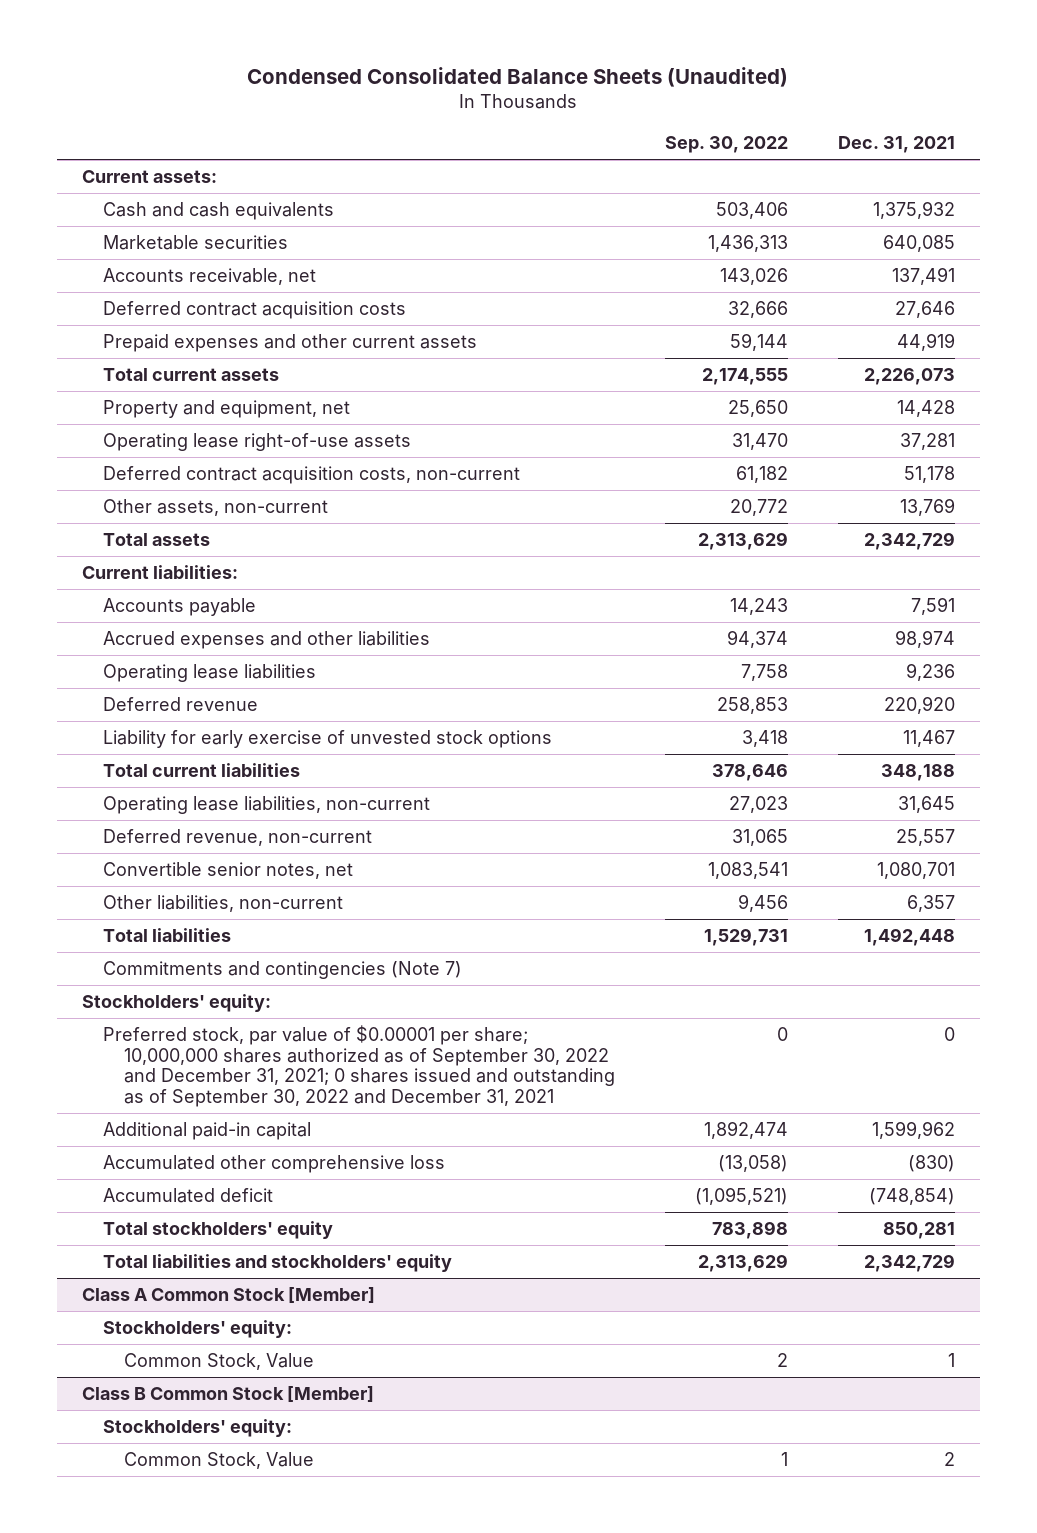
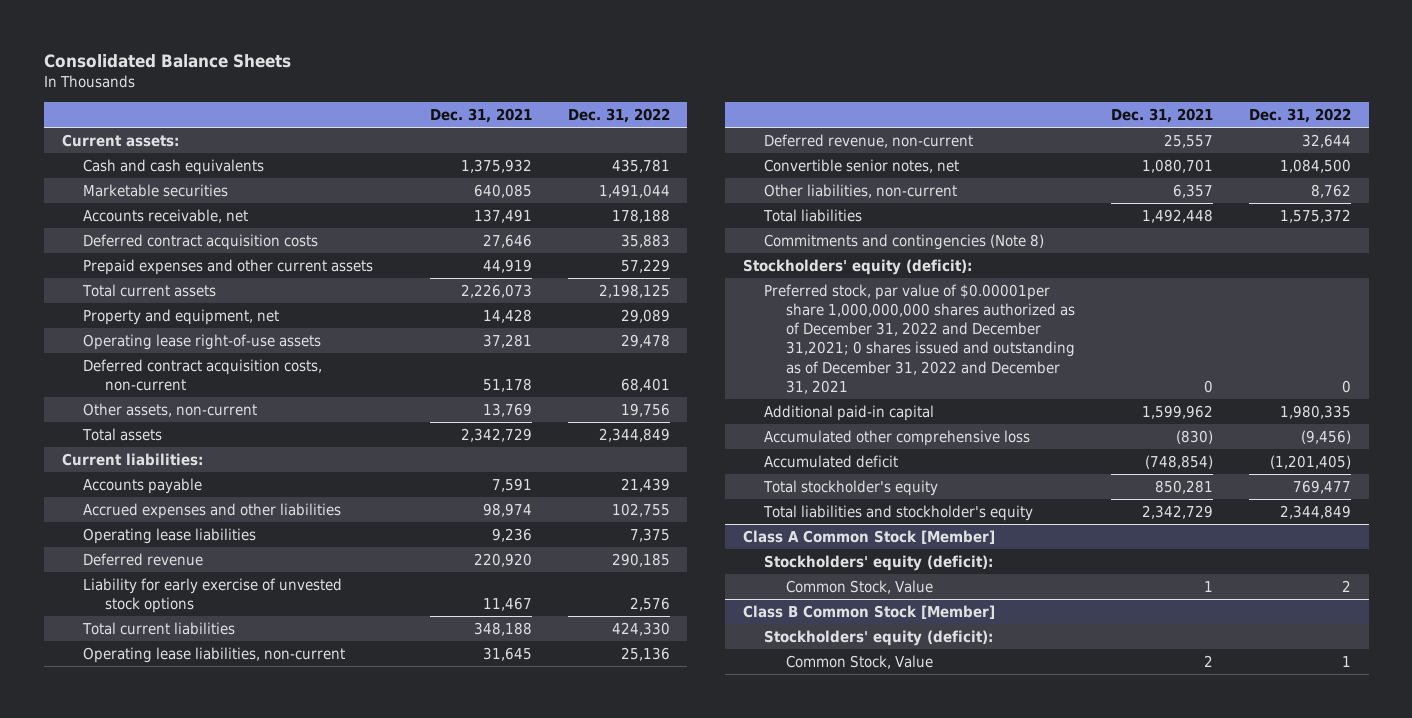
- Condensed Consolidated Balance Sheets (Unaudited)
+ Consolidated Balance Sheets
- | Sep. 30, 2022 | Dec. 31, 2021
+ | Dec. 31, 2021 | Dec. 31, 2022
- Commitments and contingencies (Note 7)
- Stockholders' equity:
- Preferred stock, par value of $0.00001 per share; 10,000,000 shares authorized as of September 30, 2022 and December 31, 2021; 0 shares issued and outstanding as of September 30, 2022 and December 31, 2021 | 0 | 0
+ Commitments and contingencies (Note 8)
+ Stockholders' equity (deficit):
+ Preferred stock, par value of $0.00001per share 1,000,000,000 shares authorized as of December 31, 2022 and December 31,2021; 0 shares issued and outstanding as of December 31, 2022 and December 31, 2021 | 0 | 0
- Total stockholders' equity | 783,898 | 850,281
- Total liabilities and stockholders' equity | 2,313,629 | 2,342,729
+ Total stockholder's equity | 850,281 | 769,477
+ Total liabilities and stockholder's equity | 2,342,729 | 2,344,849
@ Class A Common Stock [Member]
- Stockholders' equity:
+ Stockholders' equity (deficit):
@ Class B Common Stock [Member]
- Stockholders' equity:
+ Stockholders' equity (deficit):

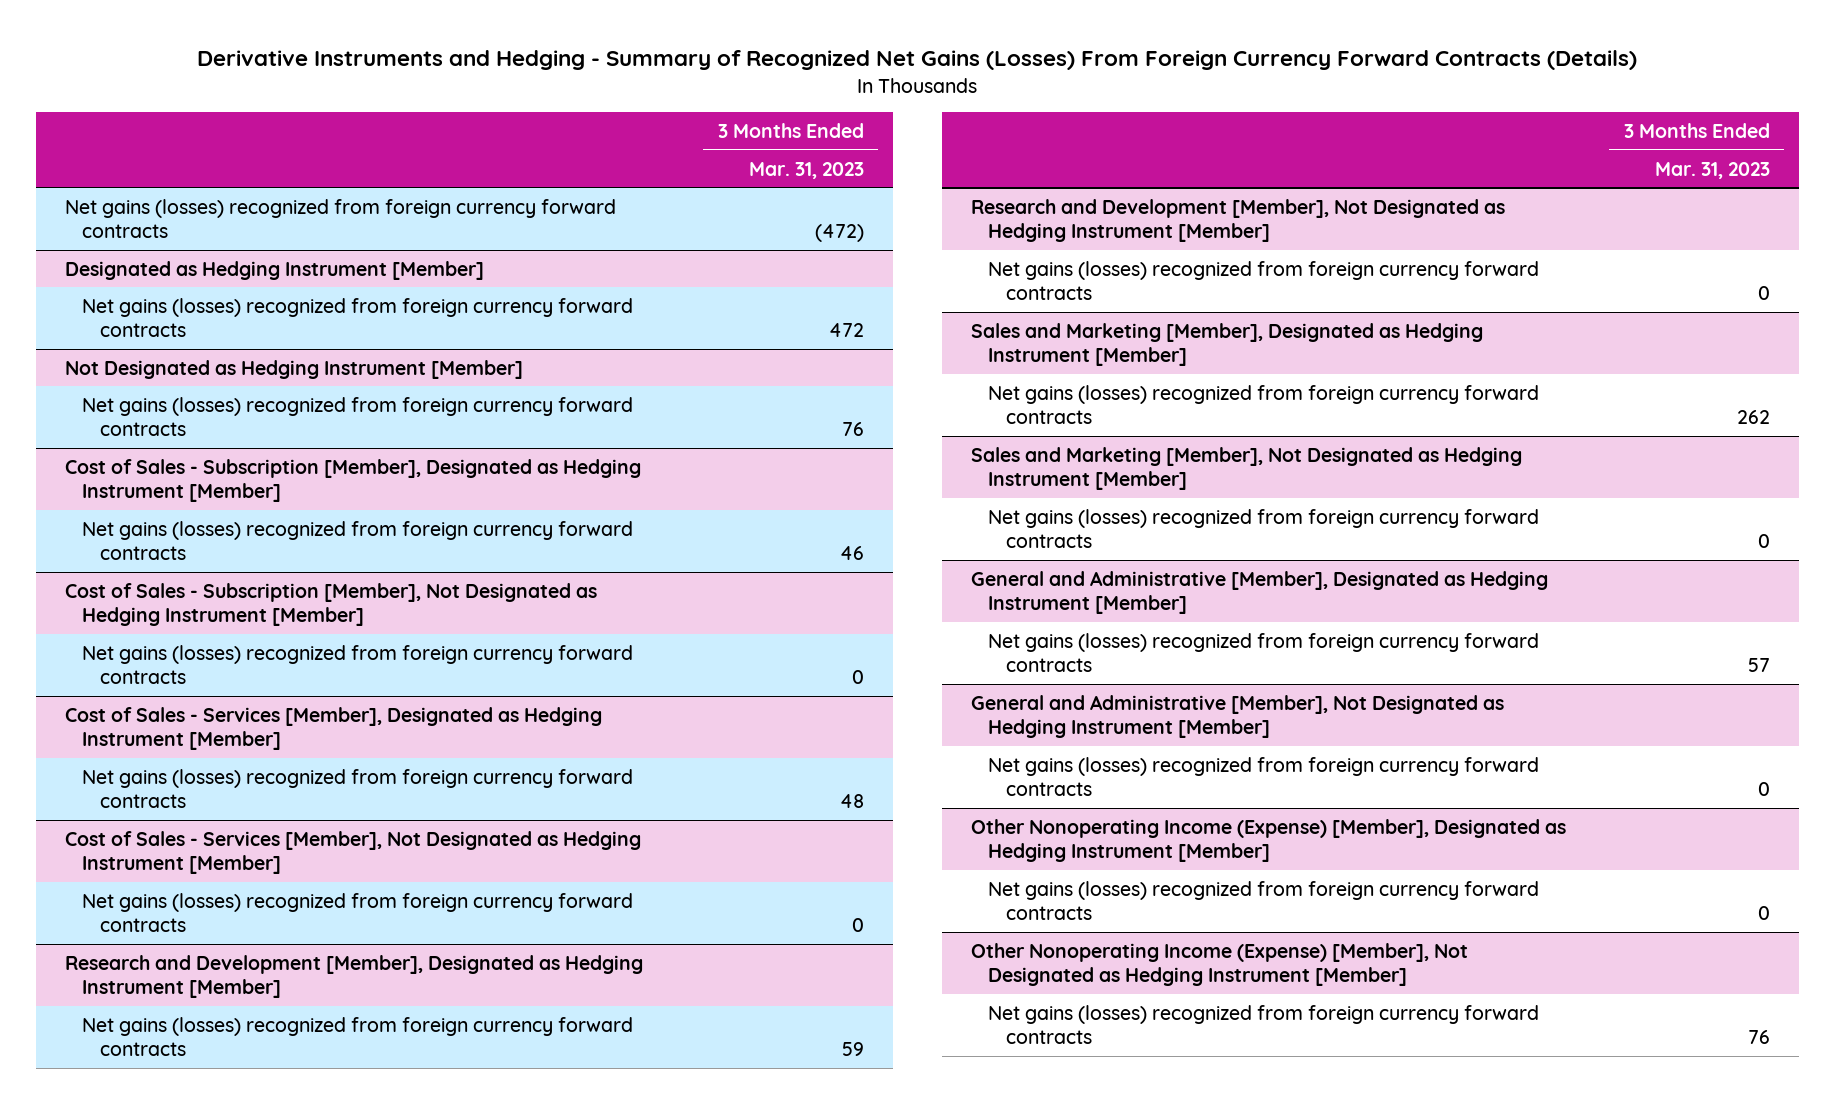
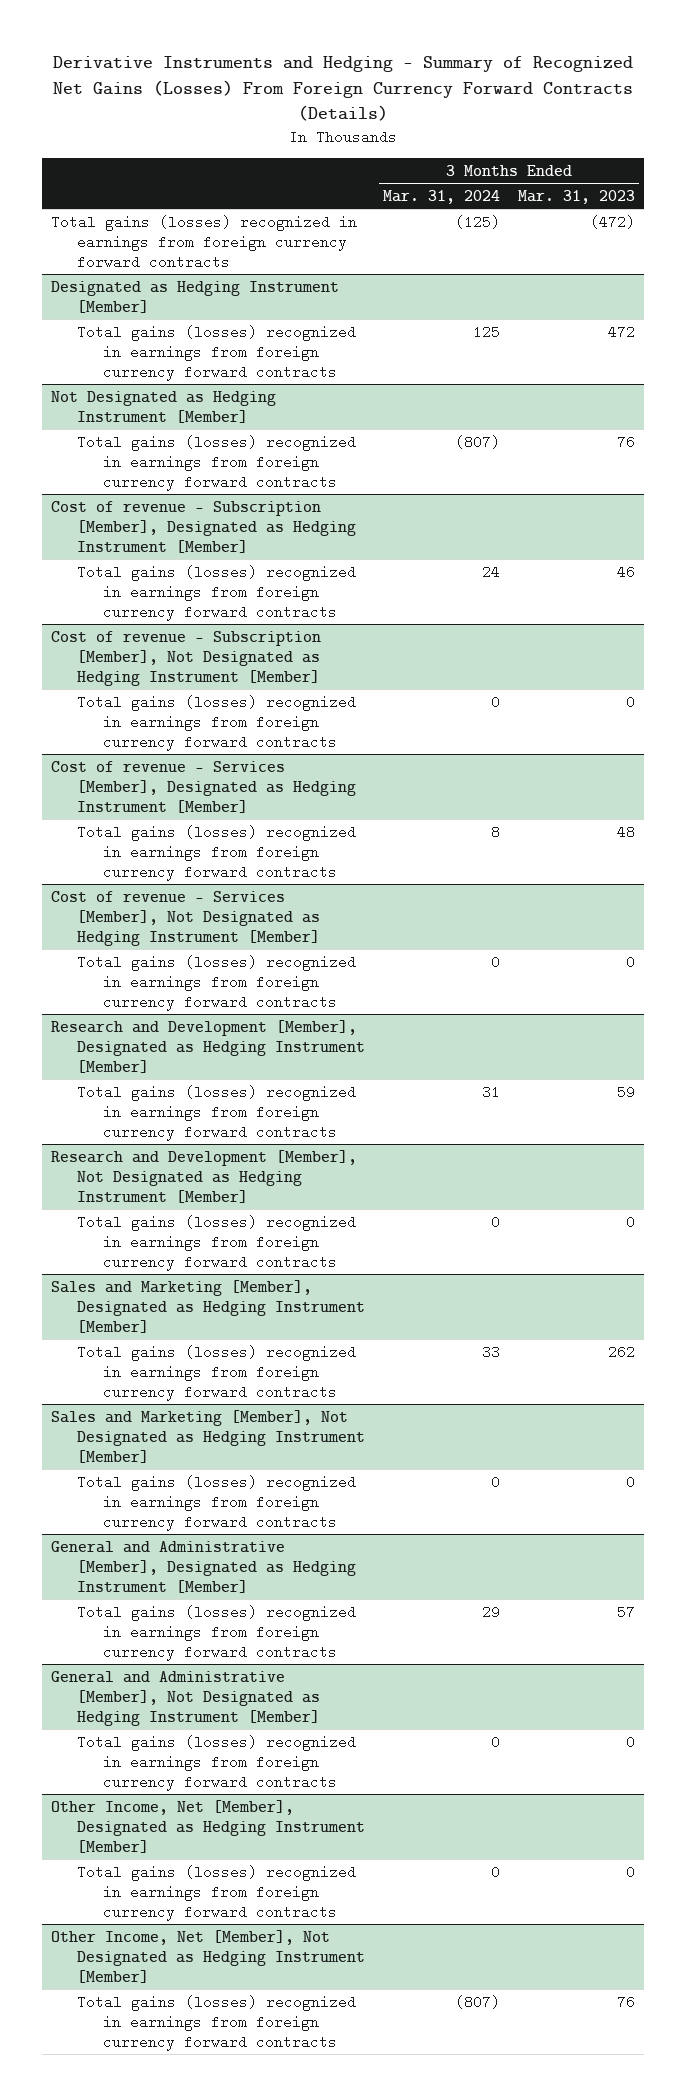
- | 3 Months Ended Mar. 31, 2023
+ | 3 Months Ended Mar. 31, 2024 | 3 Months Ended Mar. 31, 2023
- Net gains (losses) recognized from foreign currency forward contracts | (472)
+ Total gains (losses) recognized in earnings from foreign currency forward contracts | (125) | (472)
@ Designated as Hedging Instrument [Member]
- Net gains (losses) recognized from foreign currency forward contracts | 472
+ Total gains (losses) recognized in earnings from foreign currency forward contracts | 125 | 472
@ Not Designated as Hedging Instrument [Member]
- Net gains (losses) recognized from foreign currency forward contracts | 76
- Cost of Sales - Subscription [Member], Designated as Hedging Instrument [Member]
- Net gains (losses) recognized from foreign currency forward contracts | 46
- Cost of Sales - Subscription [Member], Not Designated as Hedging Instrument [Member]
- Net gains (losses) recognized from foreign currency forward contracts | 0
- Cost of Sales - Services [Member], Designated as Hedging Instrument [Member]
- Net gains (losses) recognized from foreign currency forward contracts | 48
- Cost of Sales - Services [Member], Not Designated as Hedging Instrument [Member]
- Net gains (losses) recognized from foreign currency forward contracts | 0
@ Not Designated as Hedging Instrument [Member]
+ Total gains (losses) recognized in earnings from foreign currency forward contracts | (807) | 76
+ Cost of revenue - Subscription [Member], Designated as Hedging Instrument [Member]
+ Total gains (losses) recognized in earnings from foreign currency forward contracts | 24 | 46
+ Cost of revenue - Subscription [Member], Not Designated as Hedging Instrument [Member]
+ Total gains (losses) recognized in earnings from foreign currency forward contracts | 0 | 0
+ Cost of revenue - Services [Member], Designated as Hedging Instrument [Member]
+ Total gains (losses) recognized in earnings from foreign currency forward contracts | 8 | 48
+ Cost of revenue - Services [Member], Not Designated as Hedging Instrument [Member]
+ Total gains (losses) recognized in earnings from foreign currency forward contracts | 0 | 0
@ Research and Development [Member], Designated as Hedging Instrument [Member]
- Net gains (losses) recognized from foreign currency forward contracts | 59
+ Total gains (losses) recognized in earnings from foreign currency forward contracts | 31 | 59
@ Research and Development [Member], Not Designated as Hedging Instrument [Member]
- Net gains (losses) recognized from foreign currency forward contracts | 0
+ Total gains (losses) recognized in earnings from foreign currency forward contracts | 0 | 0
@ Sales and Marketing [Member], Designated as Hedging Instrument [Member]
- Net gains (losses) recognized from foreign currency forward contracts | 262
+ Total gains (losses) recognized in earnings from foreign currency forward contracts | 33 | 262
@ Sales and Marketing [Member], Not Designated as Hedging Instrument [Member]
- Net gains (losses) recognized from foreign currency forward contracts | 0
+ Total gains (losses) recognized in earnings from foreign currency forward contracts | 0 | 0
@ General and Administrative [Member], Designated as Hedging Instrument [Member]
- Net gains (losses) recognized from foreign currency forward contracts | 57
+ Total gains (losses) recognized in earnings from foreign currency forward contracts | 29 | 57
@ General and Administrative [Member], Not Designated as Hedging Instrument [Member]
- Net gains (losses) recognized from foreign currency forward contracts | 0
- Other Nonoperating Income (Expense) [Member], Designated as Hedging Instrument [Member]
- Net gains (losses) recognized from foreign currency forward contracts | 0
- Other Nonoperating Income (Expense) [Member], Not Designated as Hedging Instrument [Member]
- Net gains (losses) recognized from foreign currency forward contracts | 76
@ General and Administrative [Member], Not Designated as Hedging Instrument [Member]
+ Total gains (losses) recognized in earnings from foreign currency forward contracts | 0 | 0
+ Other Income, Net [Member], Designated as Hedging Instrument [Member]
+ Total gains (losses) recognized in earnings from foreign currency forward contracts | 0 | 0
+ Other Income, Net [Member], Not Designated as Hedging Instrument [Member]
+ Total gains (losses) recognized in earnings from foreign currency forward contracts | (807) | 76

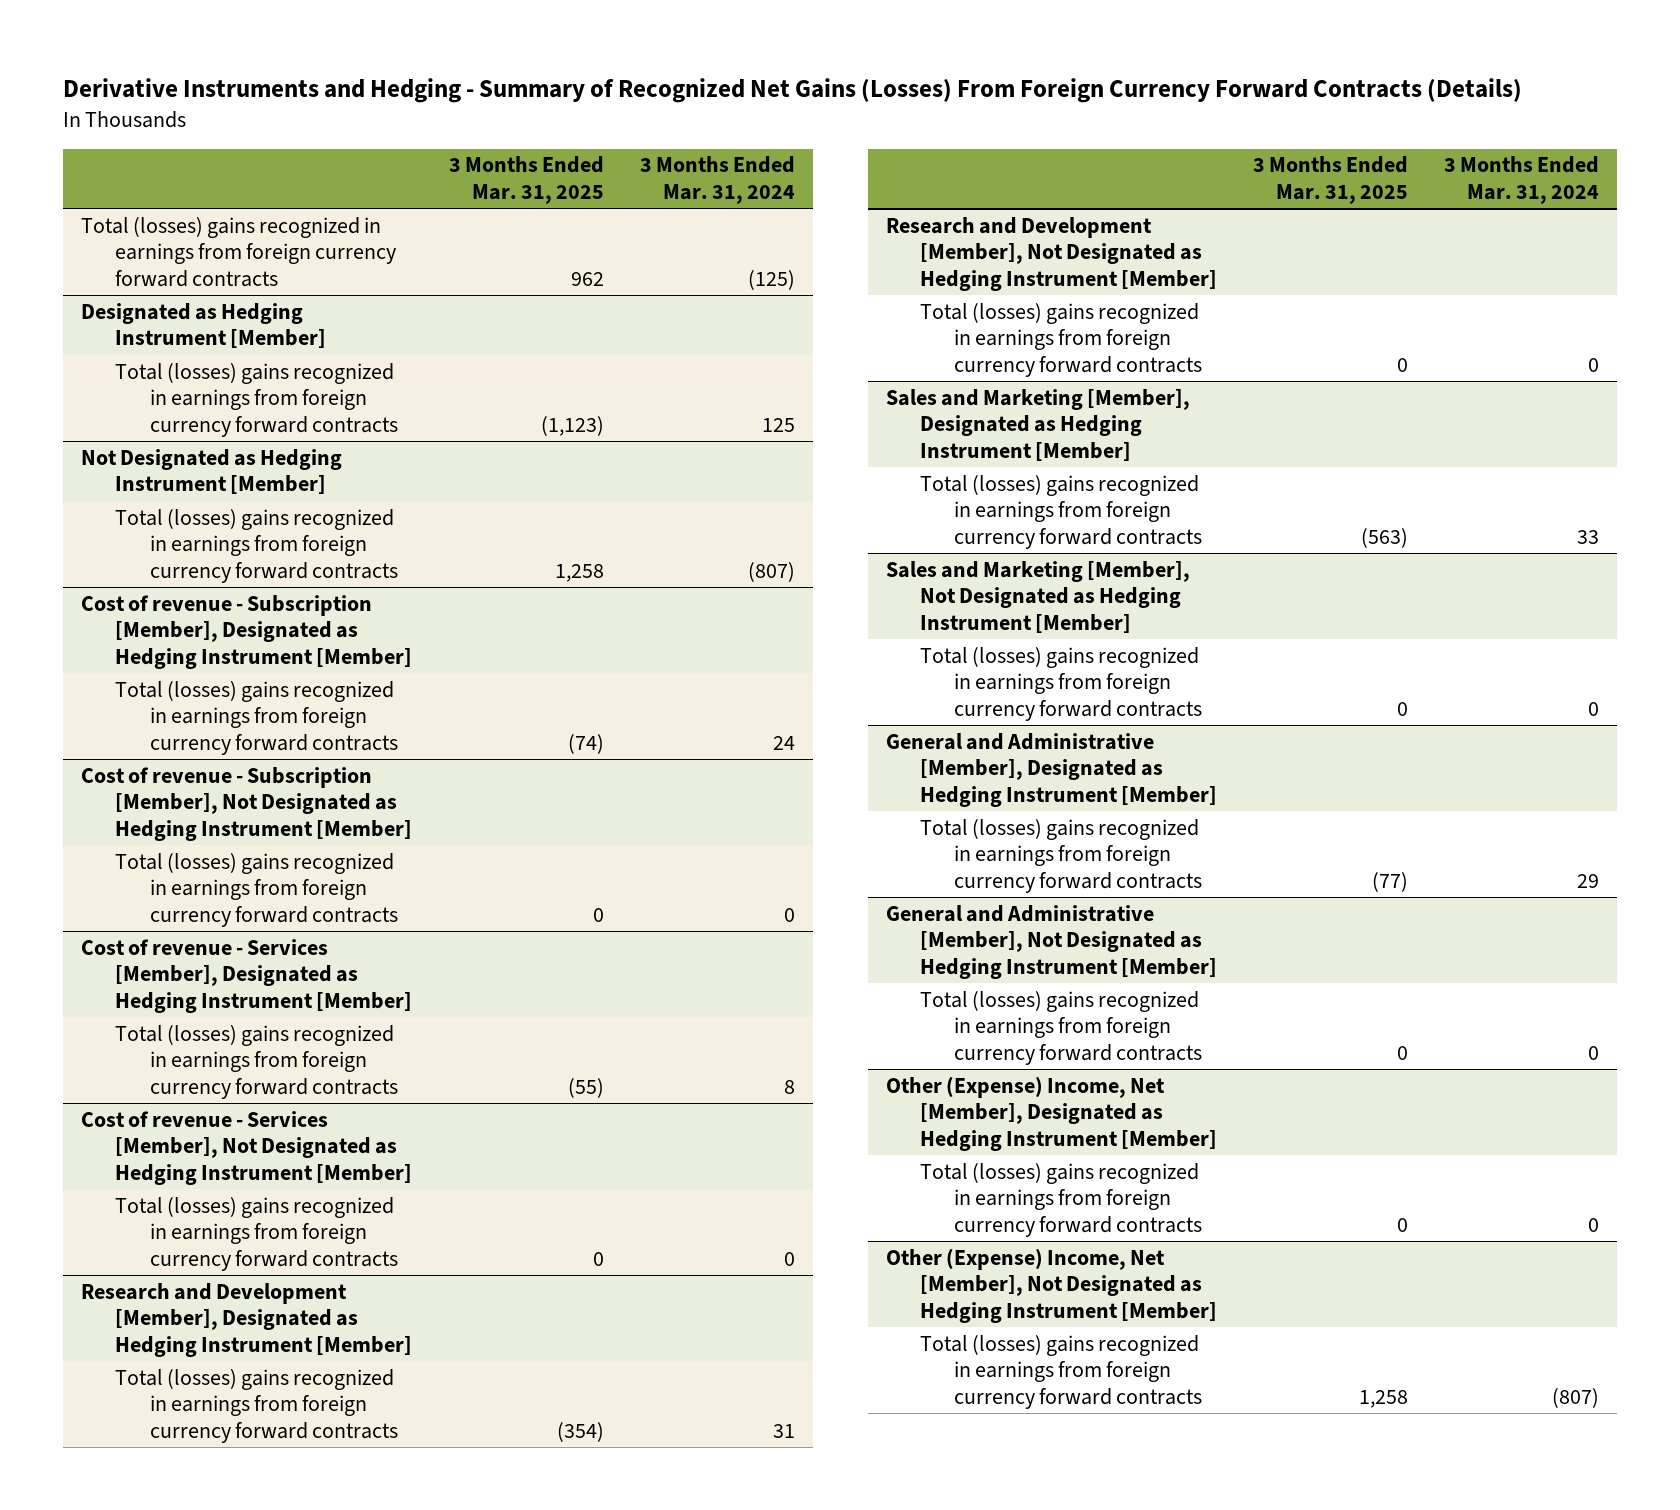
- | 3 Months Ended Mar. 31, 2024 | 3 Months Ended Mar. 31, 2023
+ | 3 Months Ended Mar. 31, 2025 | 3 Months Ended Mar. 31, 2024
- Total gains (losses) recognized in earnings from foreign currency forward contracts | (125) | (472)
+ Total (losses) gains recognized in earnings from foreign currency forward contracts | 962 | (125)
@ Designated as Hedging Instrument [Member]
- Total gains (losses) recognized in earnings from foreign currency forward contracts | 125 | 472
+ Total (losses) gains recognized in earnings from foreign currency forward contracts | (1,123) | 125
@ Not Designated as Hedging Instrument [Member]
- Total gains (losses) recognized in earnings from foreign currency forward contracts | (807) | 76
+ Total (losses) gains recognized in earnings from foreign currency forward contracts | 1,258 | (807)
@ Cost of revenue - Subscription [Member], Designated as Hedging Instrument [Member]
- Total gains (losses) recognized in earnings from foreign currency forward contracts | 24 | 46
+ Total (losses) gains recognized in earnings from foreign currency forward contracts | (74) | 24
@ Cost of revenue - Subscription [Member], Not Designated as Hedging Instrument [Member]
- Total gains (losses) recognized in earnings from foreign currency forward contracts | 0 | 0
+ Total (losses) gains recognized in earnings from foreign currency forward contracts | 0 | 0
@ Cost of revenue - Services [Member], Designated as Hedging Instrument [Member]
- Total gains (losses) recognized in earnings from foreign currency forward contracts | 8 | 48
+ Total (losses) gains recognized in earnings from foreign currency forward contracts | (55) | 8
@ Cost of revenue - Services [Member], Not Designated as Hedging Instrument [Member]
- Total gains (losses) recognized in earnings from foreign currency forward contracts | 0 | 0
+ Total (losses) gains recognized in earnings from foreign currency forward contracts | 0 | 0
@ Research and Development [Member], Designated as Hedging Instrument [Member]
- Total gains (losses) recognized in earnings from foreign currency forward contracts | 31 | 59
+ Total (losses) gains recognized in earnings from foreign currency forward contracts | (354) | 31
@ Research and Development [Member], Not Designated as Hedging Instrument [Member]
- Total gains (losses) recognized in earnings from foreign currency forward contracts | 0 | 0
+ Total (losses) gains recognized in earnings from foreign currency forward contracts | 0 | 0
@ Sales and Marketing [Member], Designated as Hedging Instrument [Member]
- Total gains (losses) recognized in earnings from foreign currency forward contracts | 33 | 262
+ Total (losses) gains recognized in earnings from foreign currency forward contracts | (563) | 33
@ Sales and Marketing [Member], Not Designated as Hedging Instrument [Member]
- Total gains (losses) recognized in earnings from foreign currency forward contracts | 0 | 0
+ Total (losses) gains recognized in earnings from foreign currency forward contracts | 0 | 0
@ General and Administrative [Member], Designated as Hedging Instrument [Member]
- Total gains (losses) recognized in earnings from foreign currency forward contracts | 29 | 57
+ Total (losses) gains recognized in earnings from foreign currency forward contracts | (77) | 29
@ General and Administrative [Member], Not Designated as Hedging Instrument [Member]
- Total gains (losses) recognized in earnings from foreign currency forward contracts | 0 | 0
- Other Income, Net [Member], Designated as Hedging Instrument [Member]
- Total gains (losses) recognized in earnings from foreign currency forward contracts | 0 | 0
- Other Income, Net [Member], Not Designated as Hedging Instrument [Member]
- Total gains (losses) recognized in earnings from foreign currency forward contracts | (807) | 76
@ General and Administrative [Member], Not Designated as Hedging Instrument [Member]
+ Total (losses) gains recognized in earnings from foreign currency forward contracts | 0 | 0
+ Other (Expense) Income, Net [Member], Designated as Hedging Instrument [Member]
+ Total (losses) gains recognized in earnings from foreign currency forward contracts | 0 | 0
+ Other (Expense) Income, Net [Member], Not Designated as Hedging Instrument [Member]
+ Total (losses) gains recognized in earnings from foreign currency forward contracts | 1,258 | (807)

